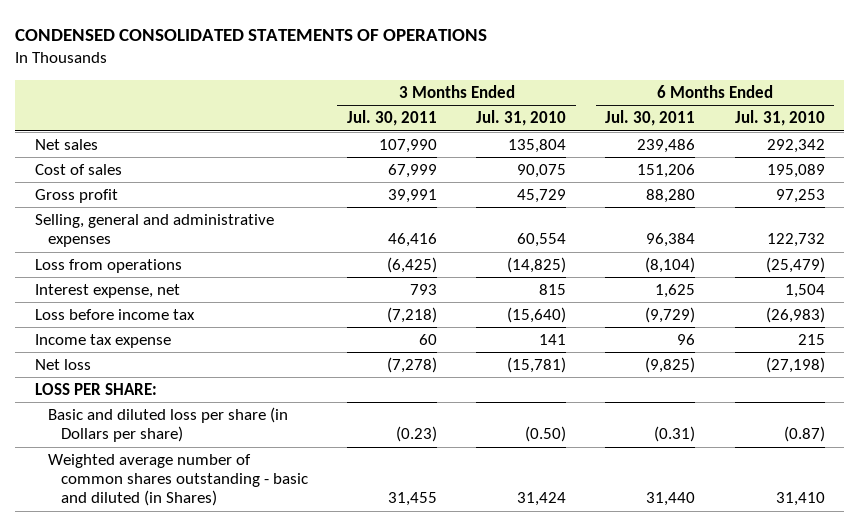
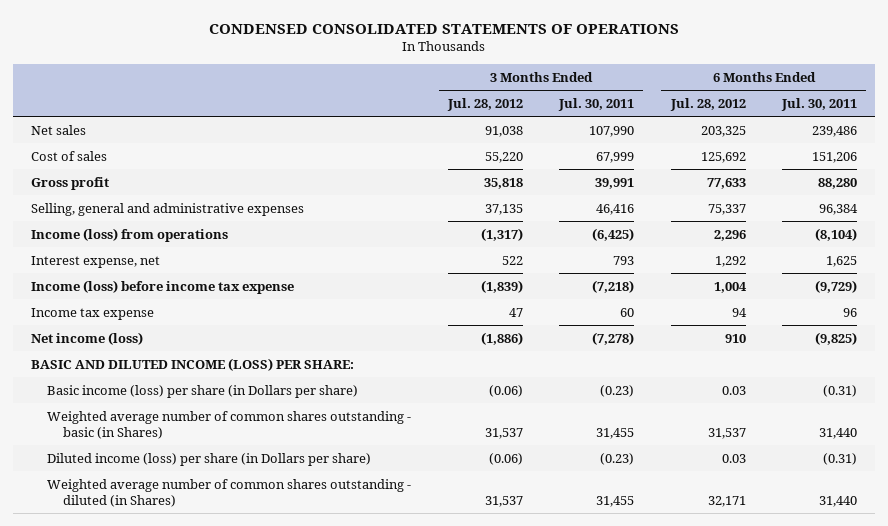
- | 3 Months Ended Jul. 30, 2011 | 3 Months Ended Jul. 31, 2010 | 6 Months Ended Jul. 30, 2011 | 6 Months Ended Jul. 31, 2010
+ | 3 Months Ended Jul. 28, 2012 | 3 Months Ended Jul. 30, 2011 | 6 Months Ended Jul. 28, 2012 | 6 Months Ended Jul. 30, 2011
- Loss from operations | (6,425) | (14,825) | (8,104) | (25,479)
+ Income (loss) from operations | (1,317) | (6,425) | 2,296 | (8,104)
- Loss before income tax | (7,218) | (15,640) | (9,729) | (26,983)
+ Income (loss) before income tax expense | (1,839) | (7,218) | 1,004 | (9,729)
- Net loss | (7,278) | (15,781) | (9,825) | (27,198)
- LOSS PER SHARE:
- Basic and diluted loss per share (in Dollars per share) | (0.23) | (0.50) | (0.31) | (0.87)
- Weighted average number of common shares outstanding - basic and diluted (in Shares) | 31,455 | 31,424 | 31,440 | 31,410
+ Net income (loss) | (1,886) | (7,278) | 910 | (9,825)
+ BASIC AND DILUTED INCOME (LOSS) PER SHARE:
+ Basic income (loss) per share (in Dollars per share) | (0.06) | (0.23) | 0.03 | (0.31)
+ Weighted average number of common shares outstanding - basic (in Shares) | 31,537 | 31,455 | 31,537 | 31,440
+ Diluted income (loss) per share (in Dollars per share) | (0.06) | (0.23) | 0.03 | (0.31)
+ Weighted average number of common shares outstanding - diluted (in Shares) | 31,537 | 31,455 | 32,171 | 31,440

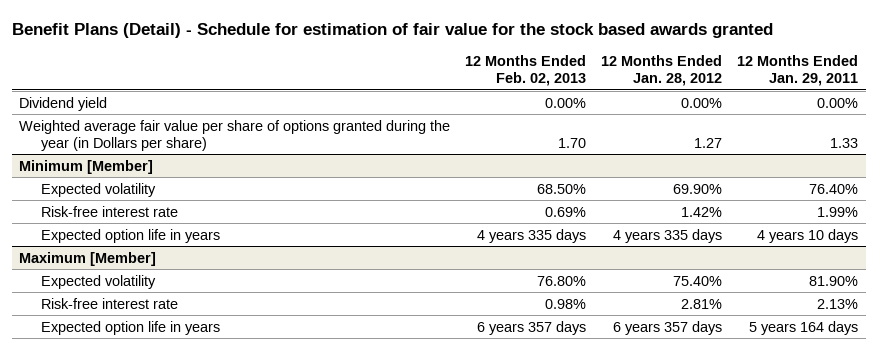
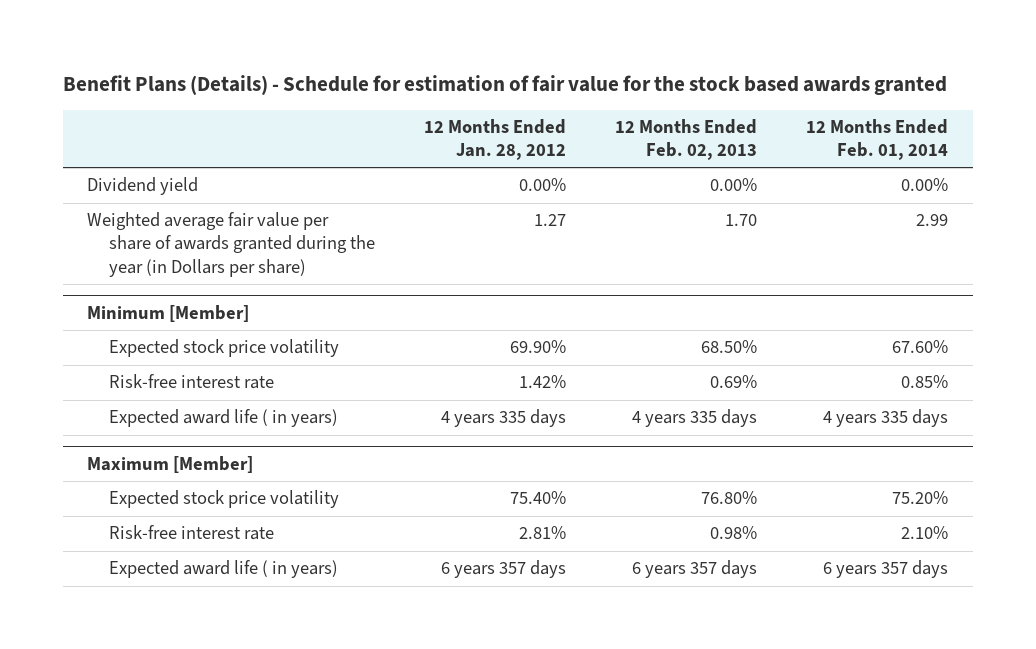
- Benefit Plans (Detail) - Schedule for estimation of fair value for the stock based awards granted
+ Benefit Plans (Details) - Schedule for estimation of fair value for the stock based awards granted
- | 12 Months Ended Feb. 02, 2013 | 12 Months Ended Jan. 28, 2012 | 12 Months Ended Jan. 29, 2011
+ | 12 Months Ended Jan. 28, 2012 | 12 Months Ended Feb. 02, 2013 | 12 Months Ended Feb. 01, 2014
- Weighted average fair value per share of options granted during the year (in Dollars per share) | 1.70 | 1.27 | 1.33
+ Weighted average fair value per share of awards granted during the year (in Dollars per share) | 1.27 | 1.70 | 2.99
@ Minimum [Member]
- Expected volatility | 68.50% | 69.90% | 76.40%
+ Expected stock price volatility | 69.90% | 68.50% | 67.60%
- Expected option life in years | 4 years 335 days | 4 years 335 days | 4 years 10 days
+ Expected award life ( in years) | 4 years 335 days | 4 years 335 days | 4 years 335 days
@ Maximum [Member]
- Expected volatility | 76.80% | 75.40% | 81.90%
+ Expected stock price volatility | 75.40% | 76.80% | 75.20%
- Expected option life in years | 6 years 357 days | 6 years 357 days | 5 years 164 days
+ Expected award life ( in years) | 6 years 357 days | 6 years 357 days | 6 years 357 days

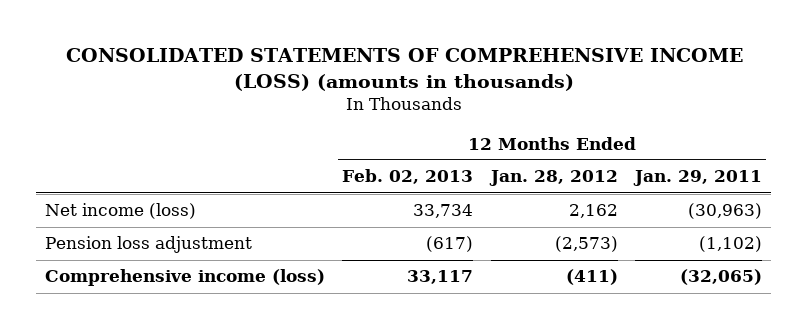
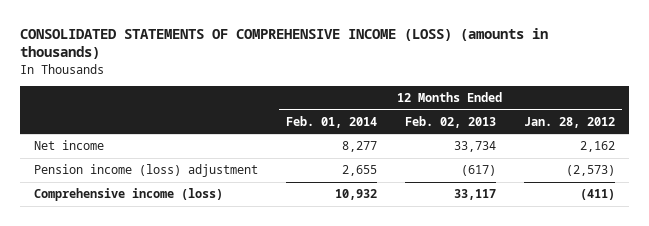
- | 12 Months Ended Feb. 02, 2013 | 12 Months Ended Jan. 28, 2012 | 12 Months Ended Jan. 29, 2011
+ | 12 Months Ended Feb. 01, 2014 | 12 Months Ended Feb. 02, 2013 | 12 Months Ended Jan. 28, 2012
- Net income (loss) | 33,734 | 2,162 | (30,963)
- Pension loss adjustment | (617) | (2,573) | (1,102)
+ Net income | 8,277 | 33,734 | 2,162
+ Pension income (loss) adjustment | 2,655 | (617) | (2,573)

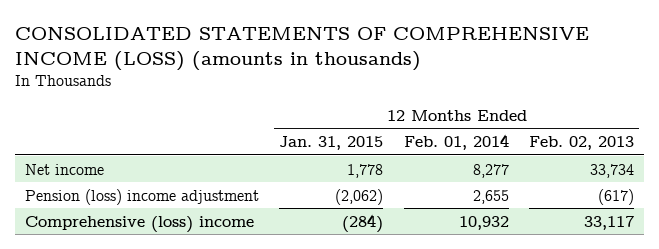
- | 12 Months Ended Feb. 01, 2014 | 12 Months Ended Feb. 02, 2013 | 12 Months Ended Jan. 28, 2012
+ | 12 Months Ended Jan. 31, 2015 | 12 Months Ended Feb. 01, 2014 | 12 Months Ended Feb. 02, 2013
- Pension income (loss) adjustment | 2,655 | (617) | (2,573)
- Comprehensive income (loss) | 10,932 | 33,117 | (411)
+ Pension (loss) income adjustment | (2,062) | 2,655 | (617)
+ Comprehensive (loss) income | (284) | 10,932 | 33,117

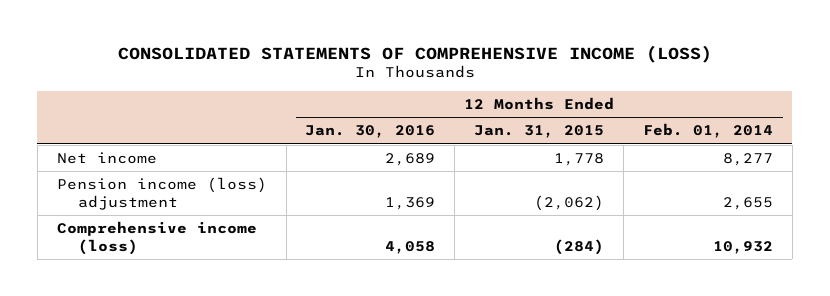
- CONSOLIDATED STATEMENTS OF COMPREHENSIVE INCOME (LOSS) (amounts in thousands)
+ CONSOLIDATED STATEMENTS OF COMPREHENSIVE INCOME (LOSS)
- | 12 Months Ended Jan. 31, 2015 | 12 Months Ended Feb. 01, 2014 | 12 Months Ended Feb. 02, 2013
+ | 12 Months Ended Jan. 30, 2016 | 12 Months Ended Jan. 31, 2015 | 12 Months Ended Feb. 01, 2014
- Pension (loss) income adjustment | (2,062) | 2,655 | (617)
- Comprehensive (loss) income | (284) | 10,932 | 33,117
+ Pension income (loss) adjustment | 1,369 | (2,062) | 2,655
+ Comprehensive income (loss) | 4,058 | (284) | 10,932

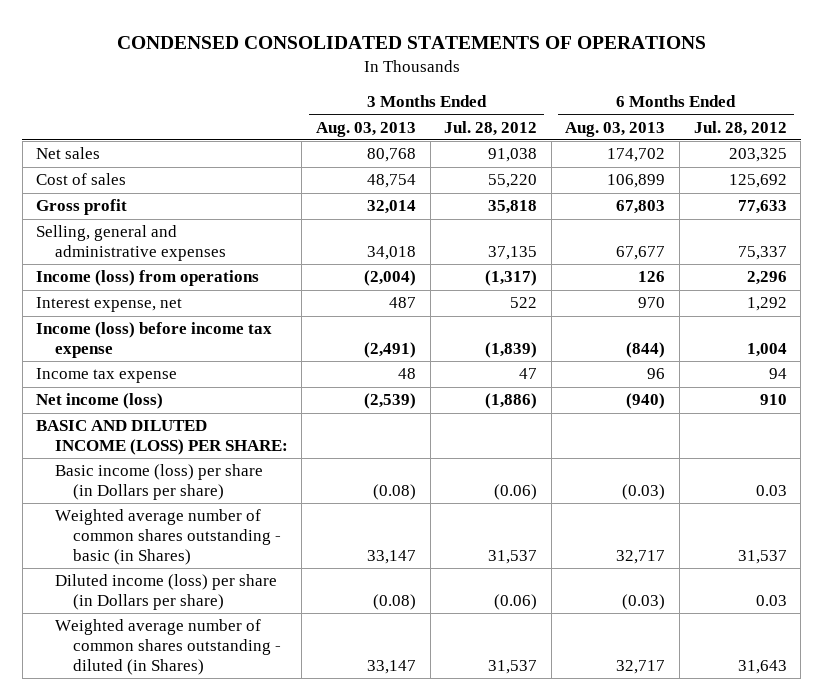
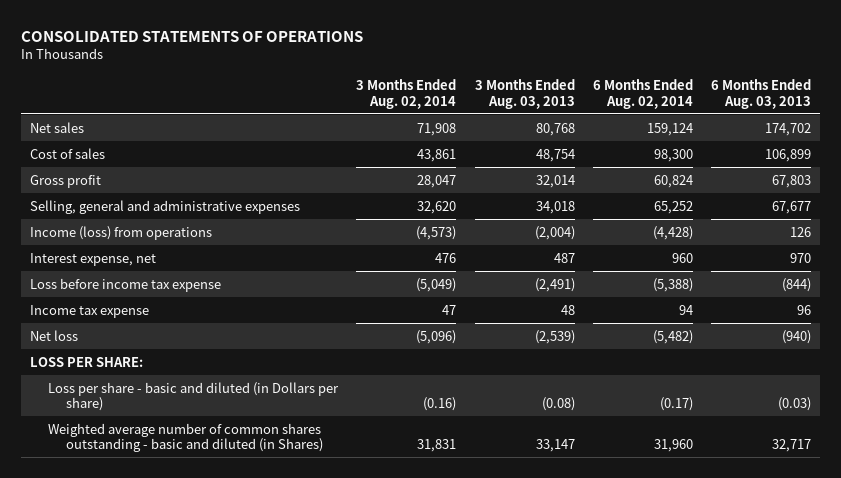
- CONDENSED CONSOLIDATED STATEMENTS OF OPERATIONS
+ CONSOLIDATED STATEMENTS OF OPERATIONS
- | 3 Months Ended Aug. 03, 2013 | 3 Months Ended Jul. 28, 2012 | 6 Months Ended Aug. 03, 2013 | 6 Months Ended Jul. 28, 2012
+ | 3 Months Ended Aug. 02, 2014 | 3 Months Ended Aug. 03, 2013 | 6 Months Ended Aug. 02, 2014 | 6 Months Ended Aug. 03, 2013
- Income (loss) before income tax expense | (2,491) | (1,839) | (844) | 1,004
+ Loss before income tax expense | (5,049) | (2,491) | (5,388) | (844)
- Net income (loss) | (2,539) | (1,886) | (940) | 910
- BASIC AND DILUTED INCOME (LOSS) PER SHARE:
- Basic income (loss) per share (in Dollars per share) | (0.08) | (0.06) | (0.03) | 0.03
- Weighted average number of common shares outstanding - basic (in Shares) | 33,147 | 31,537 | 32,717 | 31,537
- Diluted income (loss) per share (in Dollars per share) | (0.08) | (0.06) | (0.03) | 0.03
- Weighted average number of common shares outstanding - diluted (in Shares) | 33,147 | 31,537 | 32,717 | 31,643
+ Net loss | (5,096) | (2,539) | (5,482) | (940)
+ LOSS PER SHARE:
+ Loss per share - basic and diluted (in Dollars per share) | (0.16) | (0.08) | (0.17) | (0.03)
+ Weighted average number of common shares outstanding - basic and diluted (in Shares) | 31,831 | 33,147 | 31,960 | 32,717

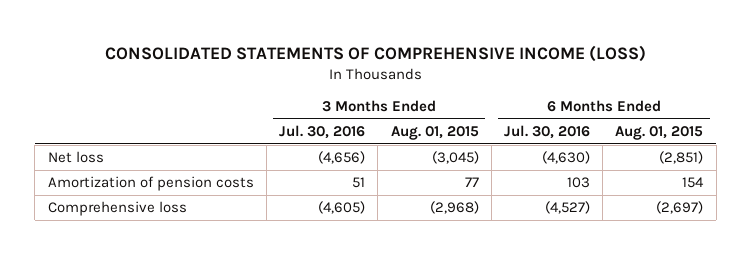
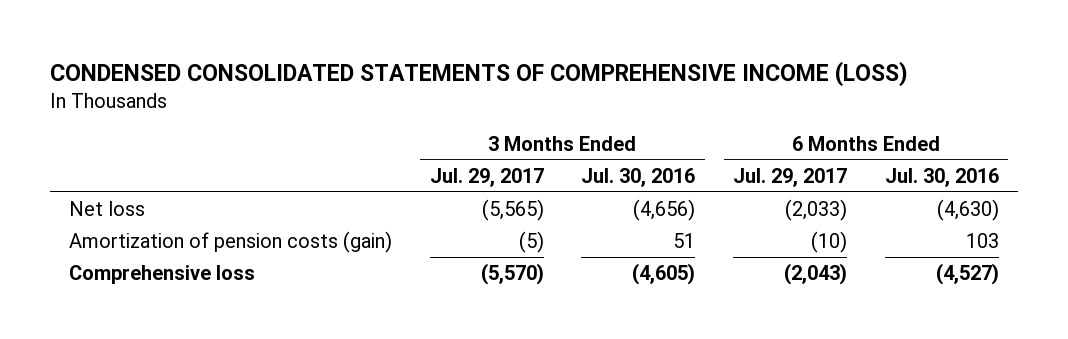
- CONSOLIDATED STATEMENTS OF COMPREHENSIVE INCOME (LOSS)
+ CONDENSED CONSOLIDATED STATEMENTS OF COMPREHENSIVE INCOME (LOSS)
- | 3 Months Ended Jul. 30, 2016 | 3 Months Ended Aug. 01, 2015 | 6 Months Ended Jul. 30, 2016 | 6 Months Ended Aug. 01, 2015
+ | 3 Months Ended Jul. 29, 2017 | 3 Months Ended Jul. 30, 2016 | 6 Months Ended Jul. 29, 2017 | 6 Months Ended Jul. 30, 2016
- Amortization of pension costs | 51 | 77 | 103 | 154
+ Amortization of pension costs (gain) | (5) | 51 | (10) | 103

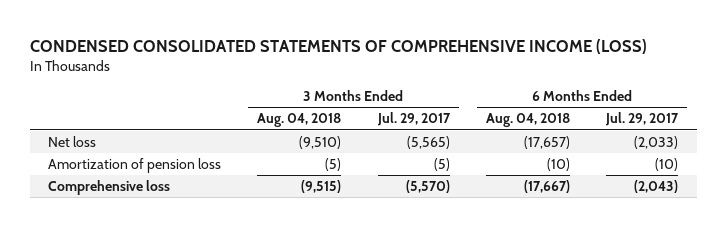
- | 3 Months Ended Jul. 29, 2017 | 3 Months Ended Jul. 30, 2016 | 6 Months Ended Jul. 29, 2017 | 6 Months Ended Jul. 30, 2016
+ | 3 Months Ended Aug. 04, 2018 | 3 Months Ended Jul. 29, 2017 | 6 Months Ended Aug. 04, 2018 | 6 Months Ended Jul. 29, 2017
- Amortization of pension costs (gain) | (5) | 51 | (10) | 103
+ Amortization of pension loss | (5) | (5) | (10) | (10)

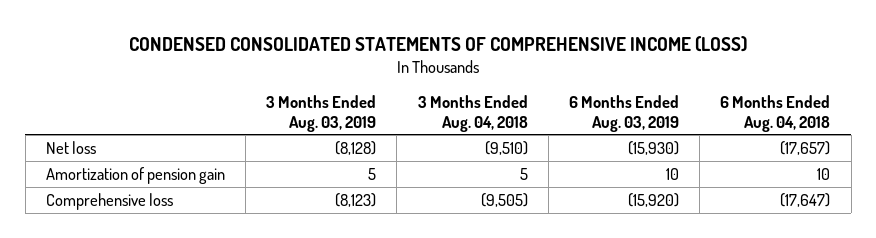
- | 3 Months Ended Aug. 04, 2018 | 3 Months Ended Jul. 29, 2017 | 6 Months Ended Aug. 04, 2018 | 6 Months Ended Jul. 29, 2017
+ | 3 Months Ended Aug. 03, 2019 | 3 Months Ended Aug. 04, 2018 | 6 Months Ended Aug. 03, 2019 | 6 Months Ended Aug. 04, 2018
- Amortization of pension loss | (5) | (5) | (10) | (10)
- Comprehensive loss | (9,515) | (5,570) | (17,667) | (2,043)
+ Amortization of pension gain | 5 | 5 | 10 | 10
+ Comprehensive loss | (8,123) | (9,505) | (15,920) | (17,647)

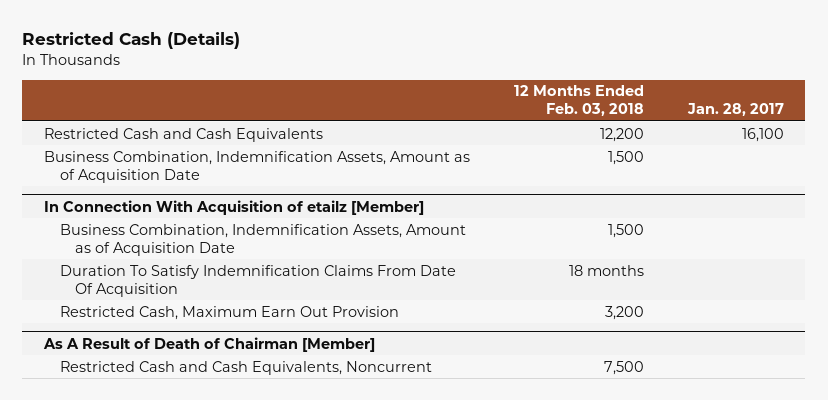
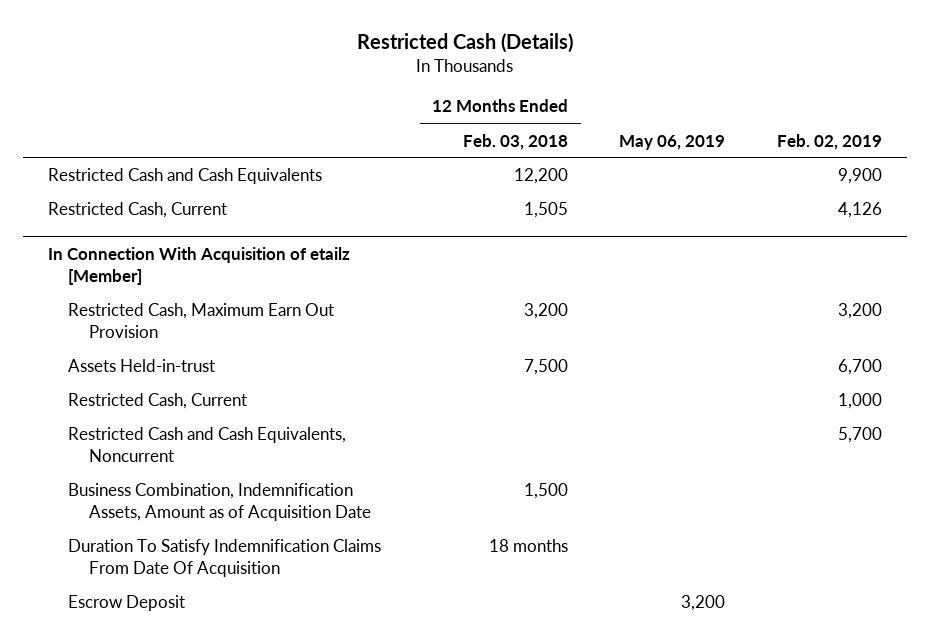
- | 12 Months Ended Feb. 03, 2018 | Jan. 28, 2017
+ | 12 Months Ended Feb. 03, 2018 | May 06, 2019 | Feb. 02, 2019
- Business Combination, Indemnification Assets, Amount as of Acquisition Date | 1,500 |
+ Restricted Cash, Current | 1,505 | | 4,126
@ In Connection With Acquisition of etailz [Member]
moved up: Restricted Cash, Maximum Earn Out Provision | 3,200 | | 3,200
+ Assets Held-in-trust | 7,500 | | 6,700
+ Restricted Cash, Current | | | 1,000
+ Restricted Cash and Cash Equivalents, Noncurrent | | | 5,700
- As A Result of Death of Chairman [Member]
- Restricted Cash and Cash Equivalents, Noncurrent | 7,500 |
@ In Connection With Acquisition of etailz [Member]
+ Escrow Deposit | | 3,200 |

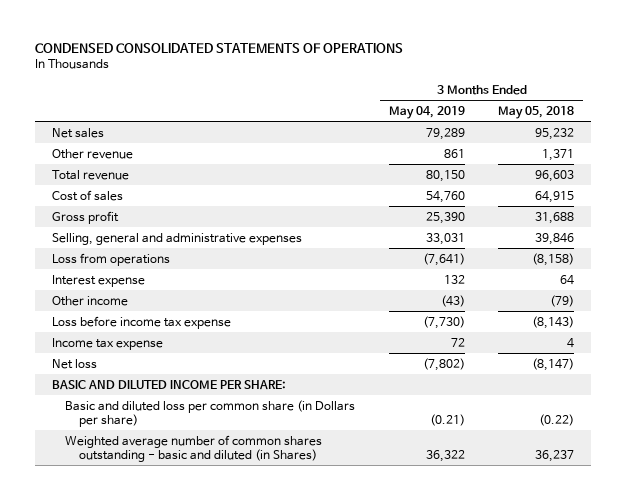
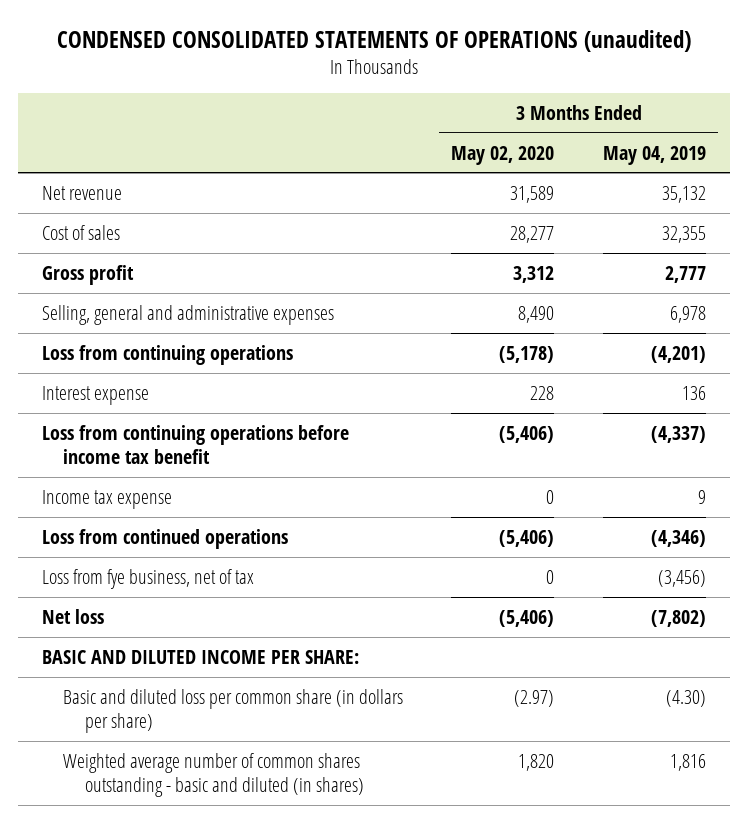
- CONDENSED CONSOLIDATED STATEMENTS OF OPERATIONS
+ CONDENSED CONSOLIDATED STATEMENTS OF OPERATIONS (unaudited)
- | 3 Months Ended May 04, 2019 | 3 Months Ended May 05, 2018
+ | 3 Months Ended May 02, 2020 | 3 Months Ended May 04, 2019
- Net sales | 79,289 | 95,232
- Other revenue | 861 | 1,371
- Total revenue | 80,150 | 96,603
- Cost of sales | 54,760 | 64,915
- Gross profit | 25,390 | 31,688
- Selling, general and administrative expenses | 33,031 | 39,846
- Loss from operations | (7,641) | (8,158)
- Interest expense | 132 | 64
- Other income | (43) | (79)
- Loss before income tax expense | (7,730) | (8,143)
- Income tax expense | 72 | 4
+ Net revenue | 31,589 | 35,132
+ Cost of sales | 28,277 | 32,355
+ Gross profit | 3,312 | 2,777
+ Selling, general and administrative expenses | 8,490 | 6,978
+ Loss from continuing operations | (5,178) | (4,201)
+ Interest expense | 228 | 136
+ Loss from continuing operations before income tax benefit | (5,406) | (4,337)
+ Income tax expense | 0 | 9
+ Loss from continued operations | (5,406) | (4,346)
+ Loss from fye business, net of tax | 0 | (3,456)
- Basic and diluted loss per common share (in Dollars per share) | (0.21) | (0.22)
- Weighted average number of common shares outstanding - basic and diluted (in Shares) | 36,322 | 36,237
+ Basic and diluted loss per common share (in dollars per share) | (2.97) | (4.30)
+ Weighted average number of common shares outstanding - basic and diluted (in shares) | 1,820 | 1,816

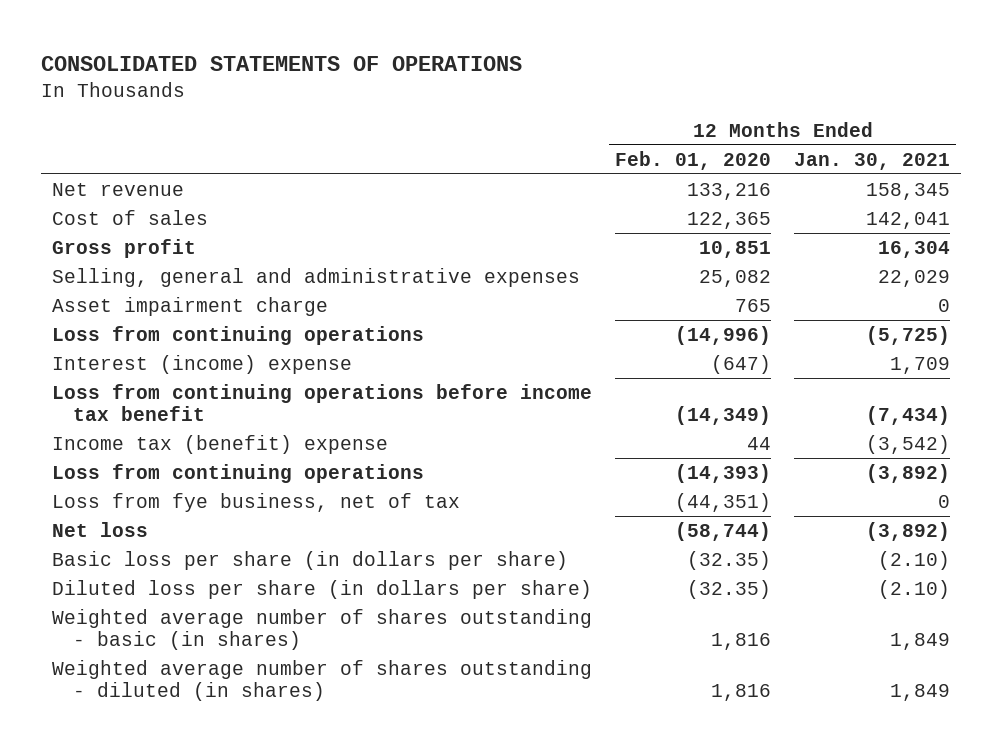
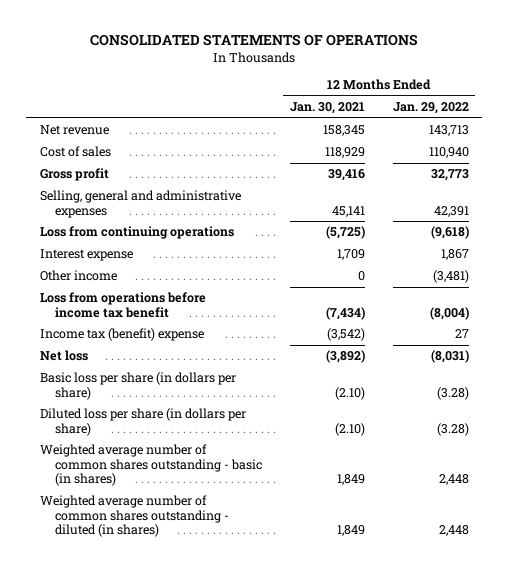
- | 12 Months Ended Feb. 01, 2020 | 12 Months Ended Jan. 30, 2021
+ | 12 Months Ended Jan. 30, 2021 | 12 Months Ended Jan. 29, 2022
- Cost of sales | 122,365 | 142,041
- Gross profit | 10,851 | 16,304
- Selling, general and administrative expenses | 25,082 | 22,029
- Asset impairment charge | 765 | 0
+ Cost of sales | 118,929 | 110,940
+ Gross profit | 39,416 | 32,773
+ Selling, general and administrative expenses | 45,141 | 42,391
- Interest (income) expense | (647) | 1,709
- Loss from continuing operations before income tax benefit | (14,349) | (7,434)
+ Interest expense | 1,709 | 1,867
+ Other income | 0 | (3,481)
+ Loss from operations before income tax benefit | (7,434) | (8,004)
- Loss from continuing operations | (14,393) | (3,892)
- Loss from fye business, net of tax | (44,351) | 0
- Weighted average number of shares outstanding - basic (in shares) | 1,816 | 1,849
- Weighted average number of shares outstanding - diluted (in shares) | 1,816 | 1,849
+ Weighted average number of common shares outstanding - basic (in shares) | 1,849 | 2,448
+ Weighted average number of common shares outstanding - diluted (in shares) | 1,849 | 2,448

